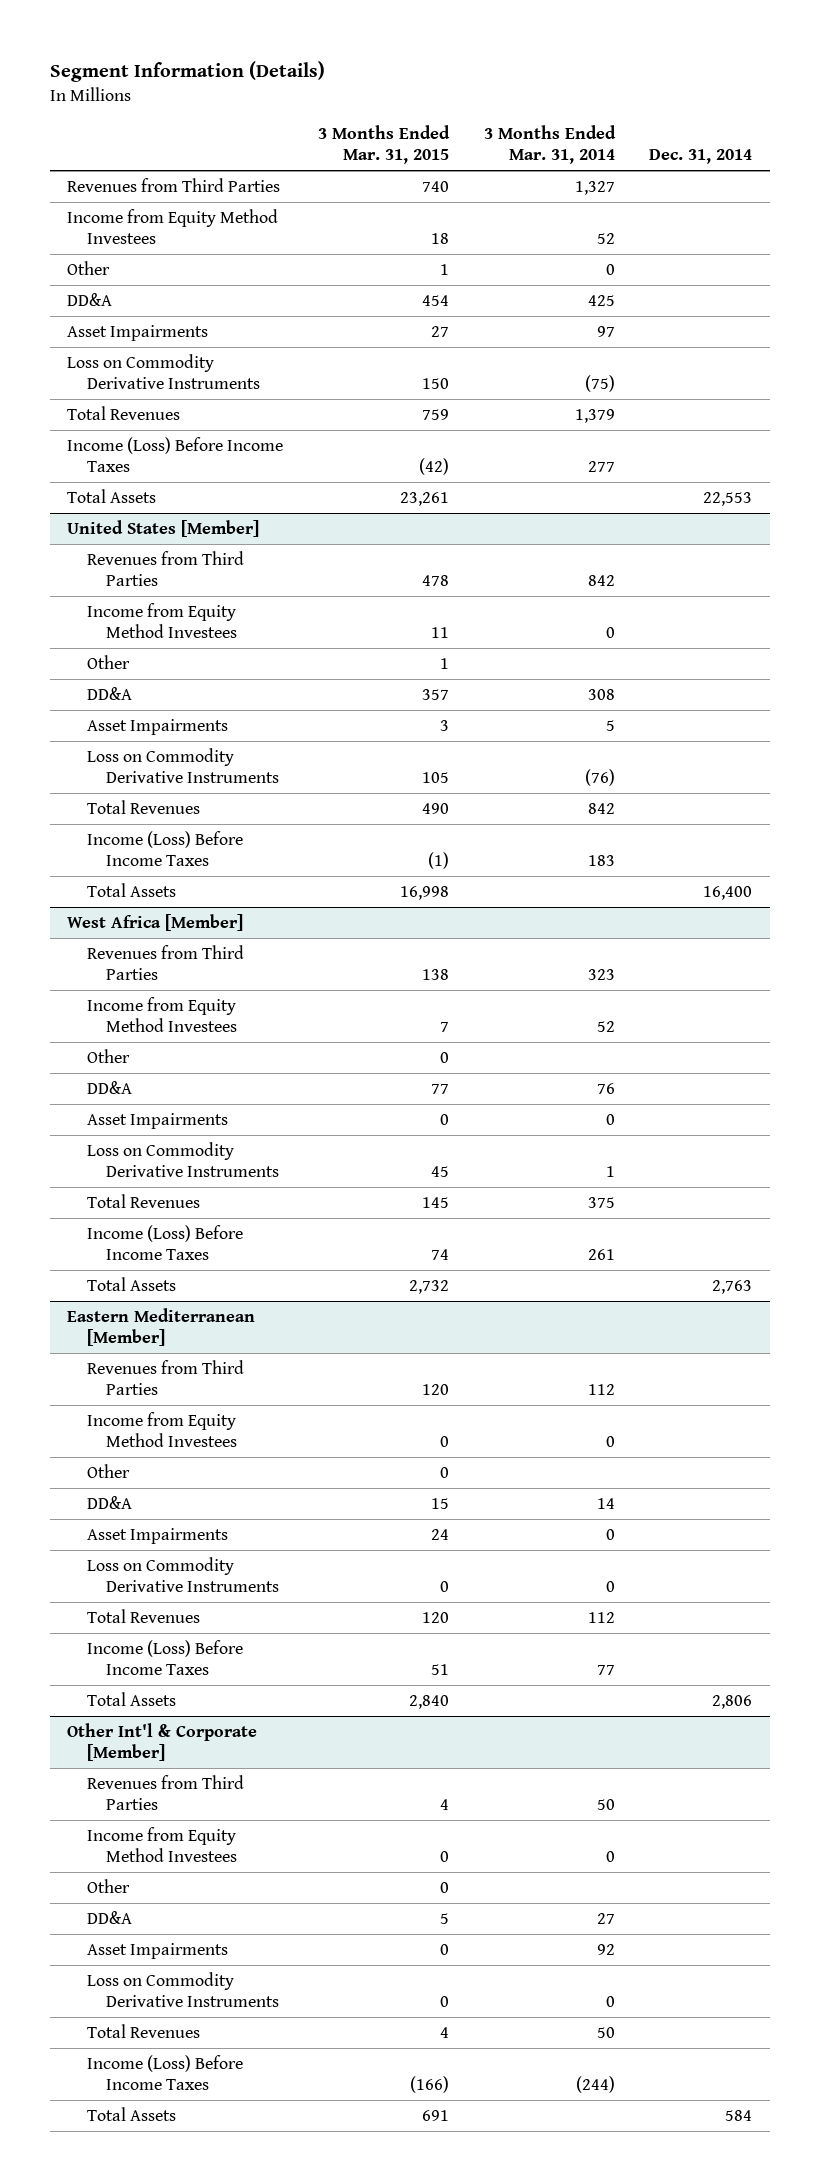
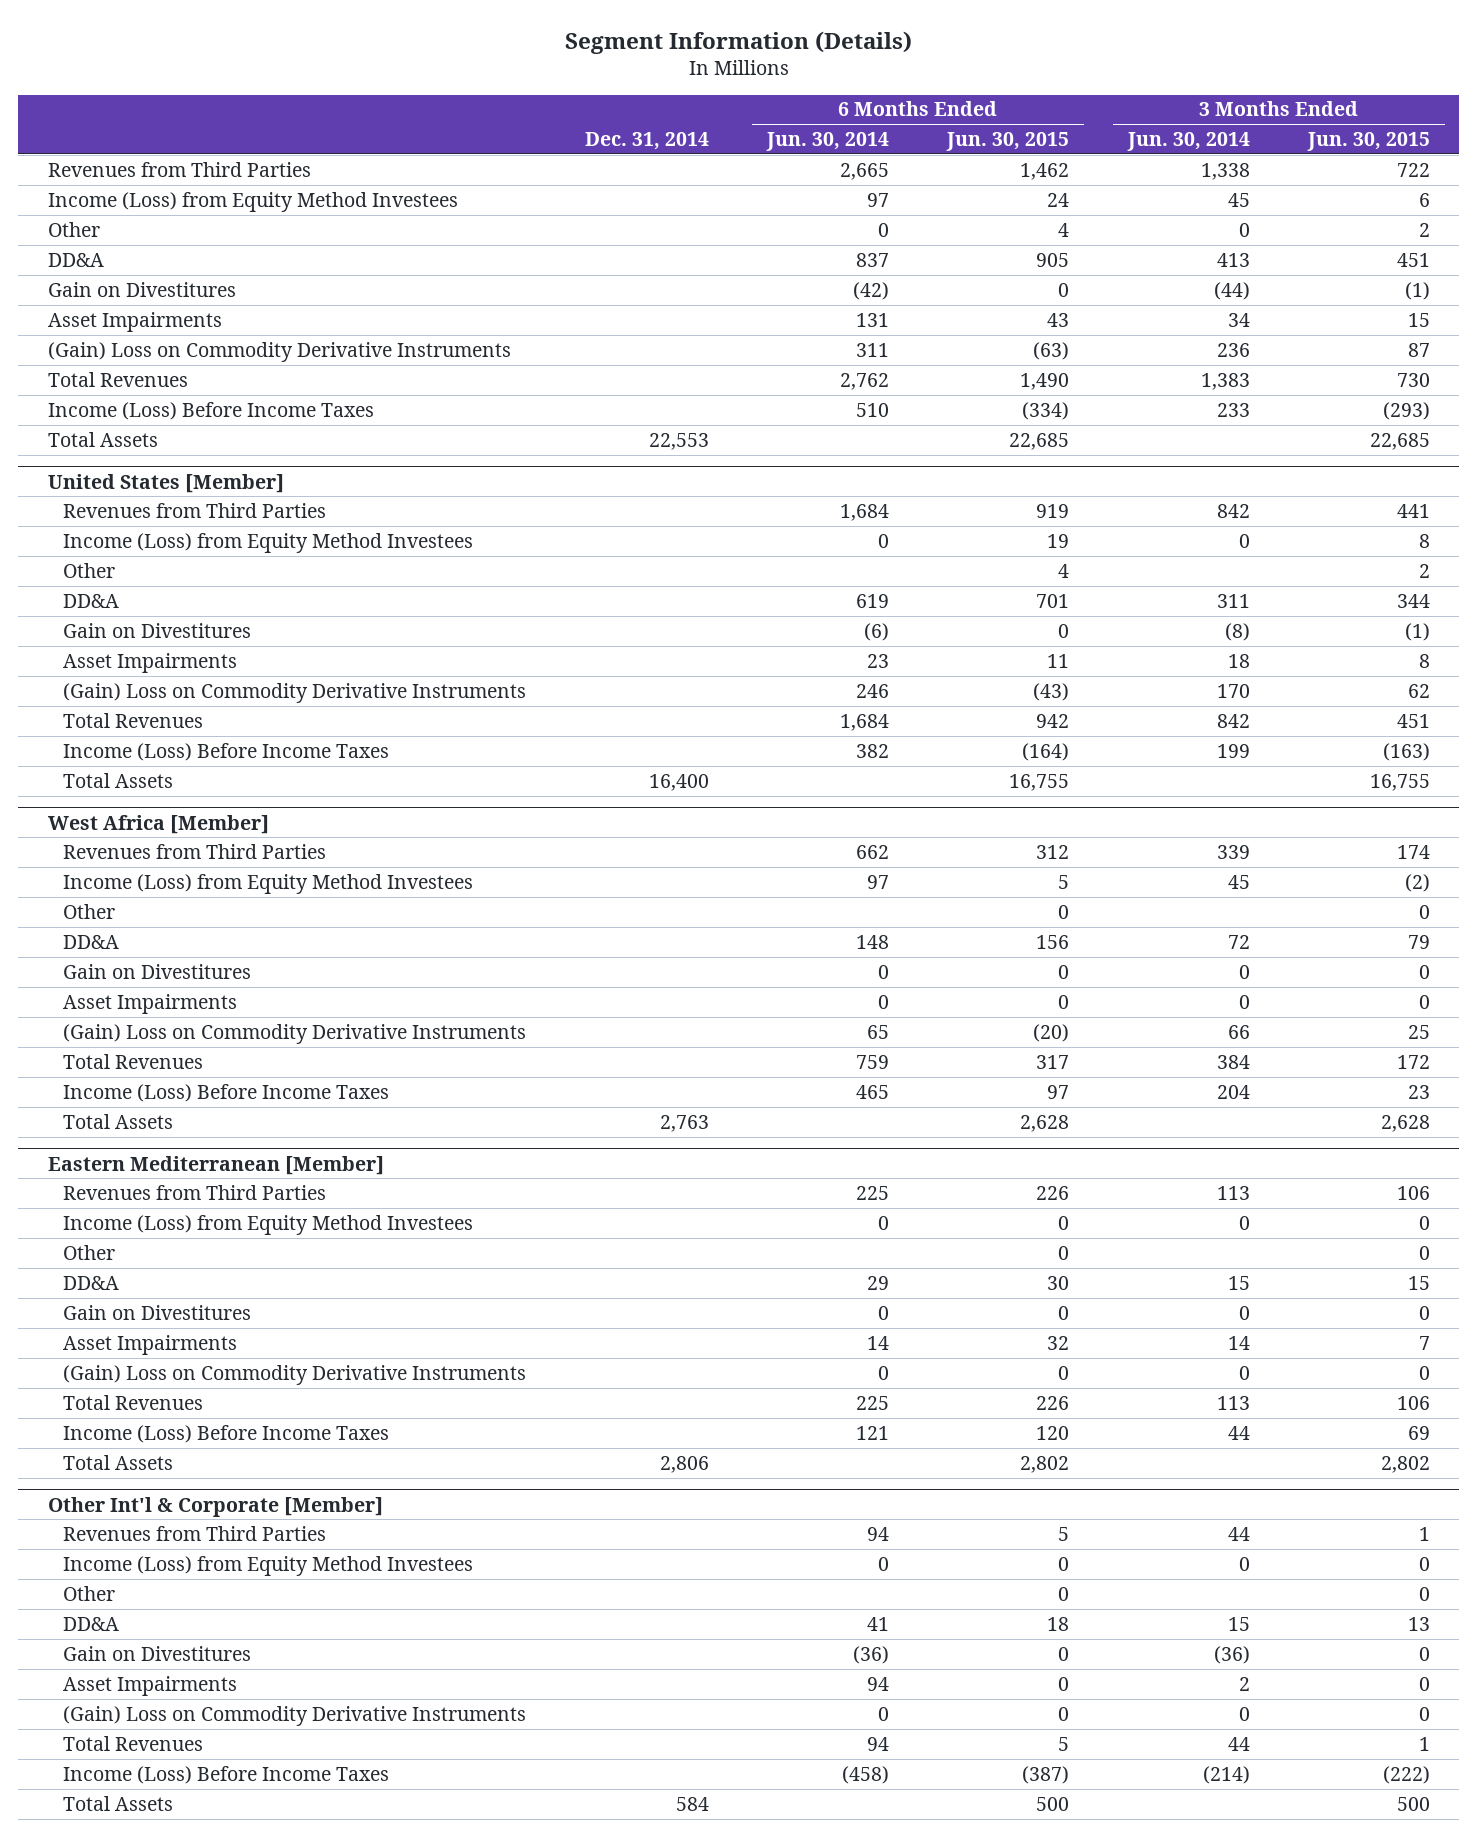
- | 3 Months Ended Mar. 31, 2015 | 3 Months Ended Mar. 31, 2014 | Dec. 31, 2014
+ | Dec. 31, 2014 | 6 Months Ended Jun. 30, 2014 | 6 Months Ended Jun. 30, 2015 | 3 Months Ended Jun. 30, 2014 | 3 Months Ended Jun. 30, 2015
- Income from Equity Method Investees | 18 | 52 |
+ Income (Loss) from Equity Method Investees | | 97 | 24 | 45 | 6
+ Gain on Divestitures | | (42) | 0 | (44) | (1)
- Loss on Commodity Derivative Instruments | 150 | (75) |
+ (Gain) Loss on Commodity Derivative Instruments | | 311 | (63) | 236 | 87
@ United States [Member]
- Income from Equity Method Investees | 11 | 0 |
+ Income (Loss) from Equity Method Investees | | 0 | 19 | 0 | 8
+ Gain on Divestitures | | (6) | 0 | (8) | (1)
- Loss on Commodity Derivative Instruments | 105 | (76) |
+ (Gain) Loss on Commodity Derivative Instruments | | 246 | (43) | 170 | 62
@ West Africa [Member]
- Income from Equity Method Investees | 7 | 52 |
+ Income (Loss) from Equity Method Investees | | 97 | 5 | 45 | (2)
+ Gain on Divestitures | | 0 | 0 | 0 | 0
- Loss on Commodity Derivative Instruments | 45 | 1 |
+ (Gain) Loss on Commodity Derivative Instruments | | 65 | (20) | 66 | 25
@ Eastern Mediterranean [Member]
- Income from Equity Method Investees | 0 | 0 |
+ Income (Loss) from Equity Method Investees | | 0 | 0 | 0 | 0
+ Gain on Divestitures | | 0 | 0 | 0 | 0
- Loss on Commodity Derivative Instruments | 0 | 0 |
+ (Gain) Loss on Commodity Derivative Instruments | | 0 | 0 | 0 | 0
@ Other Int'l & Corporate [Member]
- Income from Equity Method Investees | 0 | 0 |
+ Income (Loss) from Equity Method Investees | | 0 | 0 | 0 | 0
+ Gain on Divestitures | | (36) | 0 | (36) | 0
- Loss on Commodity Derivative Instruments | 0 | 0 |
+ (Gain) Loss on Commodity Derivative Instruments | | 0 | 0 | 0 | 0

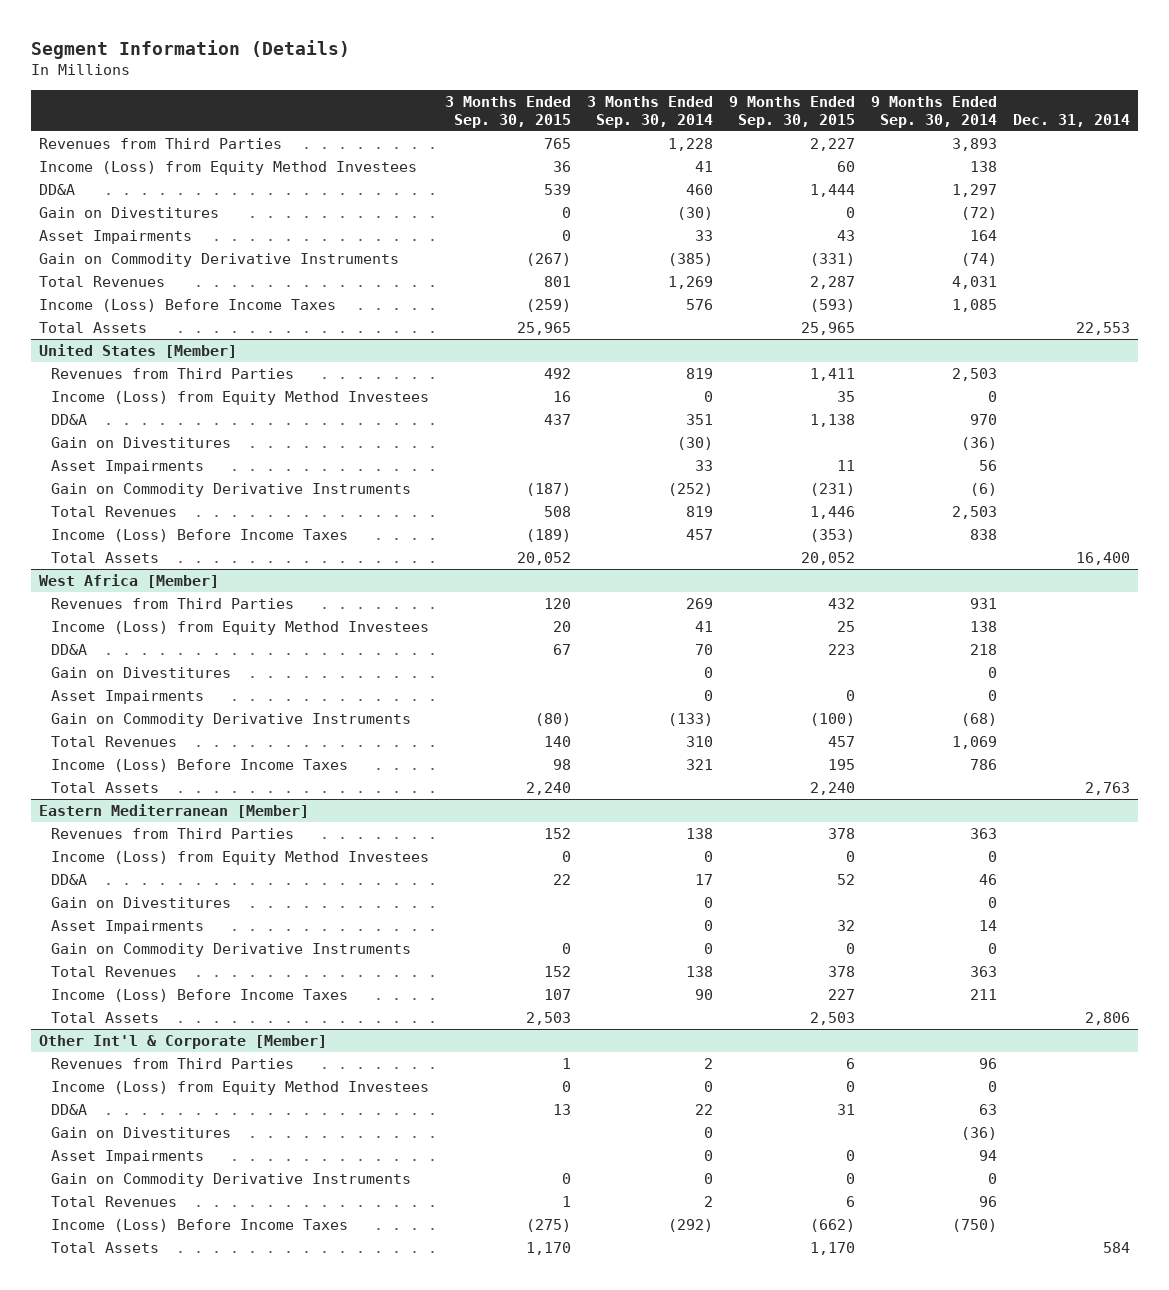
- | Dec. 31, 2014 | 6 Months Ended Jun. 30, 2014 | 6 Months Ended Jun. 30, 2015 | 3 Months Ended Jun. 30, 2014 | 3 Months Ended Jun. 30, 2015
+ | 3 Months Ended Sep. 30, 2015 | 3 Months Ended Sep. 30, 2014 | 9 Months Ended Sep. 30, 2015 | 9 Months Ended Sep. 30, 2014 | Dec. 31, 2014
- Other | | 0 | 4 | 0 | 2
- (Gain) Loss on Commodity Derivative Instruments | | 311 | (63) | 236 | 87
+ Gain on Commodity Derivative Instruments | (267) | (385) | (331) | (74) |
@ United States [Member]
- Other | | | 4 | | 2
- (Gain) Loss on Commodity Derivative Instruments | | 246 | (43) | 170 | 62
+ Gain on Commodity Derivative Instruments | (187) | (252) | (231) | (6) |
@ West Africa [Member]
- Other | | | 0 | | 0
- (Gain) Loss on Commodity Derivative Instruments | | 65 | (20) | 66 | 25
+ Gain on Commodity Derivative Instruments | (80) | (133) | (100) | (68) |
@ Eastern Mediterranean [Member]
- Other | | | 0 | | 0
- (Gain) Loss on Commodity Derivative Instruments | | 0 | 0 | 0 | 0
+ Gain on Commodity Derivative Instruments | 0 | 0 | 0 | 0 |
@ Other Int'l & Corporate [Member]
- Other | | | 0 | | 0
- (Gain) Loss on Commodity Derivative Instruments | | 0 | 0 | 0 | 0
+ Gain on Commodity Derivative Instruments | 0 | 0 | 0 | 0 |

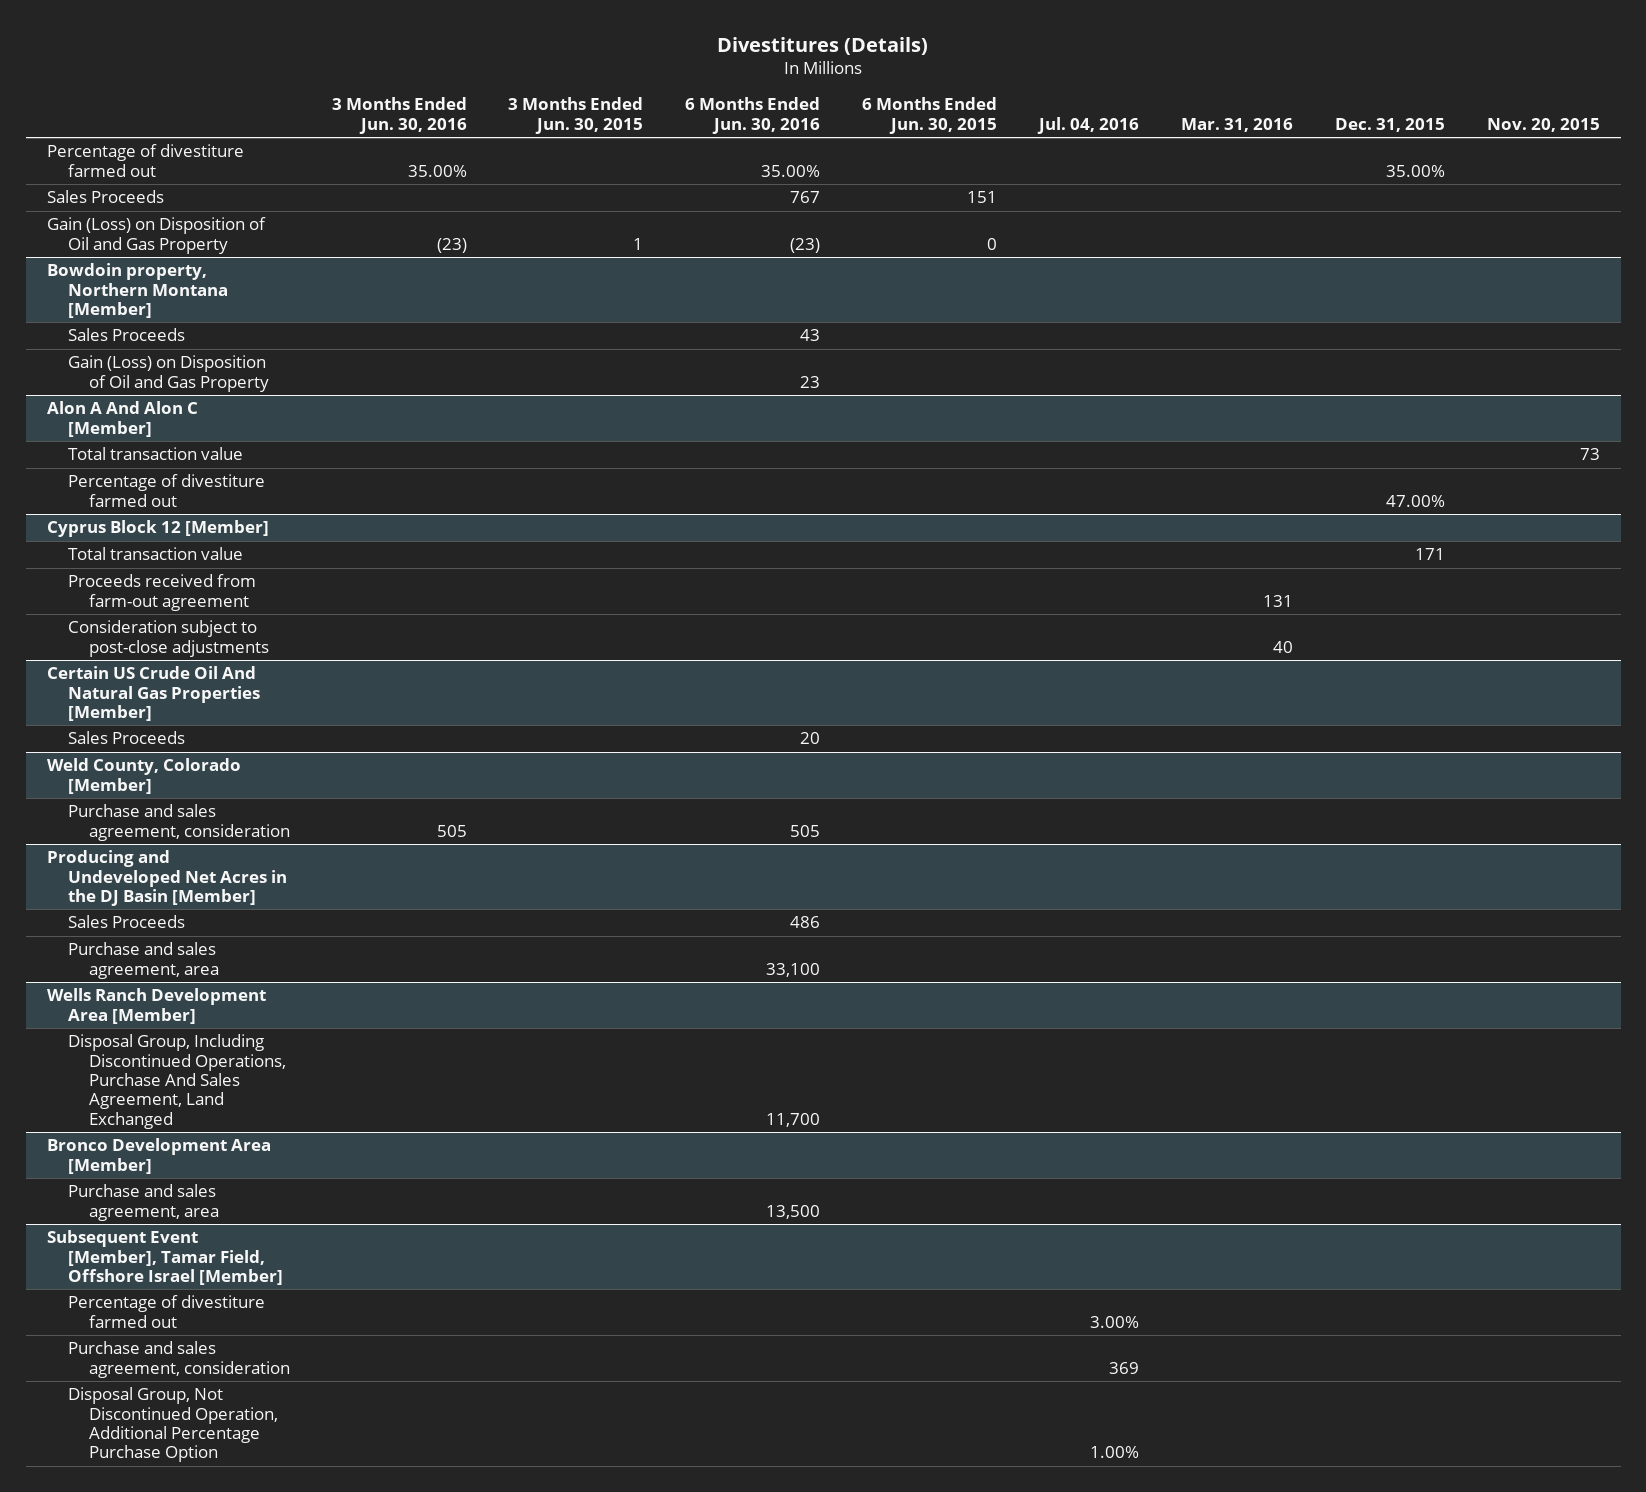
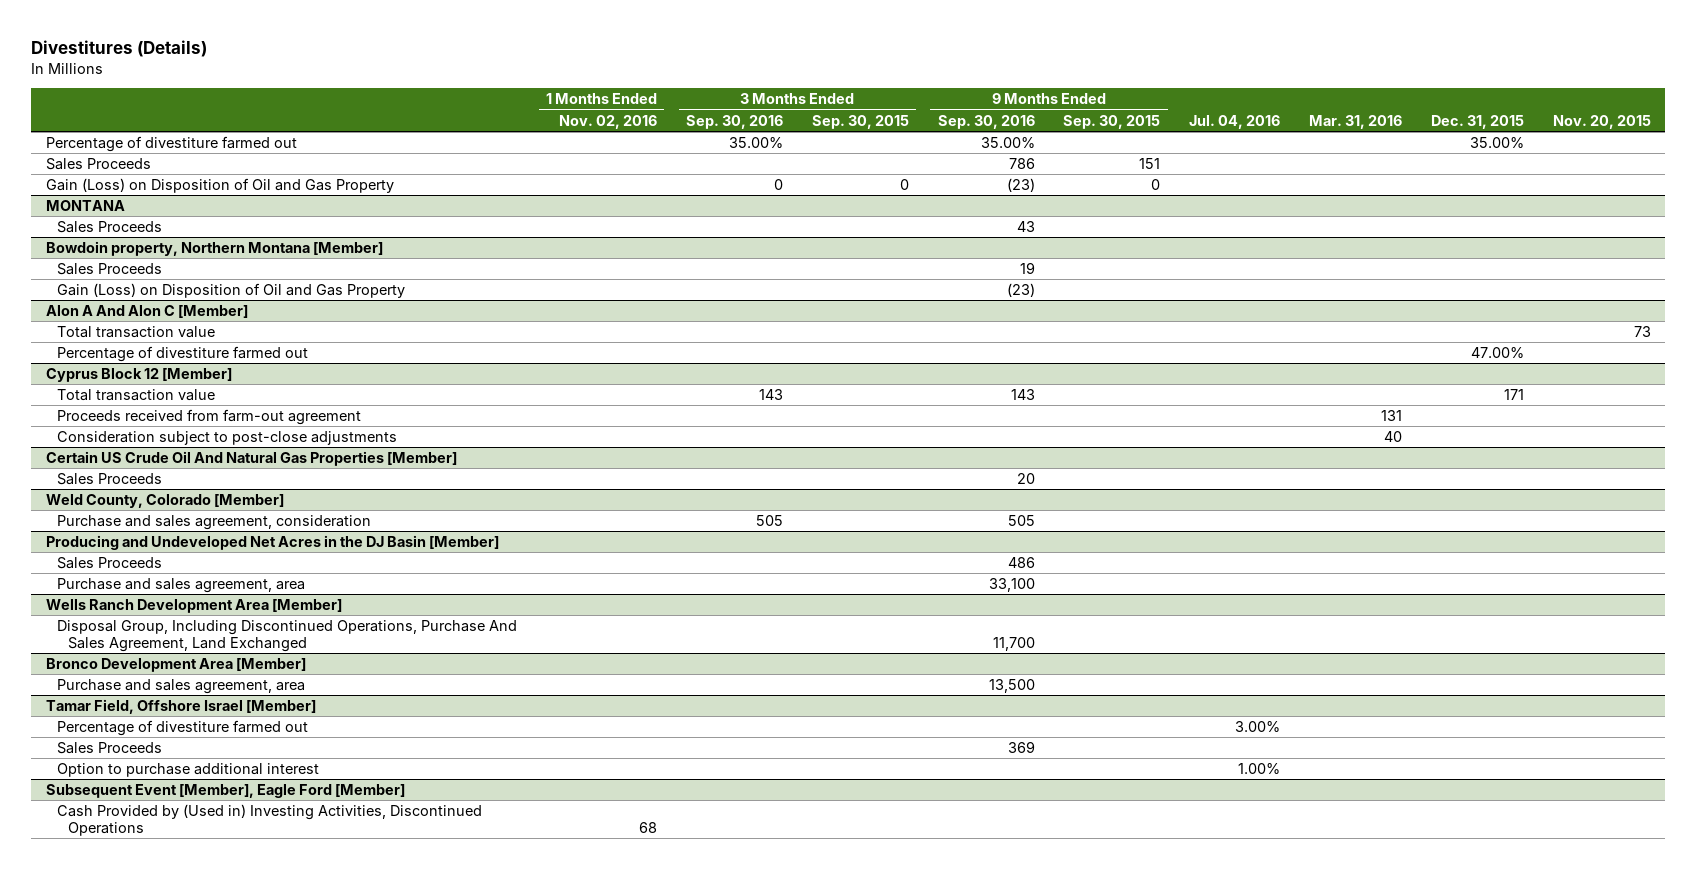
- | 3 Months Ended Jun. 30, 2016 | 3 Months Ended Jun. 30, 2015 | 6 Months Ended Jun. 30, 2016 | 6 Months Ended Jun. 30, 2015 | Jul. 04, 2016 | Mar. 31, 2016 | Dec. 31, 2015 | Nov. 20, 2015
+ | 1 Months Ended Nov. 02, 2016 | 3 Months Ended Sep. 30, 2016 | 3 Months Ended Sep. 30, 2015 | 9 Months Ended Sep. 30, 2016 | 9 Months Ended Sep. 30, 2015 | Jul. 04, 2016 | Mar. 31, 2016 | Dec. 31, 2015 | Nov. 20, 2015
+ MONTANA
+ Sales Proceeds | | | | 43 | | | | |
- Subsequent Event [Member], Tamar Field, Offshore Israel [Member]
+ Tamar Field, Offshore Israel [Member]
- Purchase and sales agreement, consideration | | | | | 369 | | |
- Disposal Group, Not Discontinued Operation, Additional Percentage Purchase Option | | | | | 1.00% | | |
+ Sales Proceeds | | | | 369 | | | | |
+ Option to purchase additional interest | | | | | | 1.00% | | |
+ Subsequent Event [Member], Eagle Ford [Member]
+ Cash Provided by (Used in) Investing Activities, Discontinued Operations | 68 | | | | | | | |

